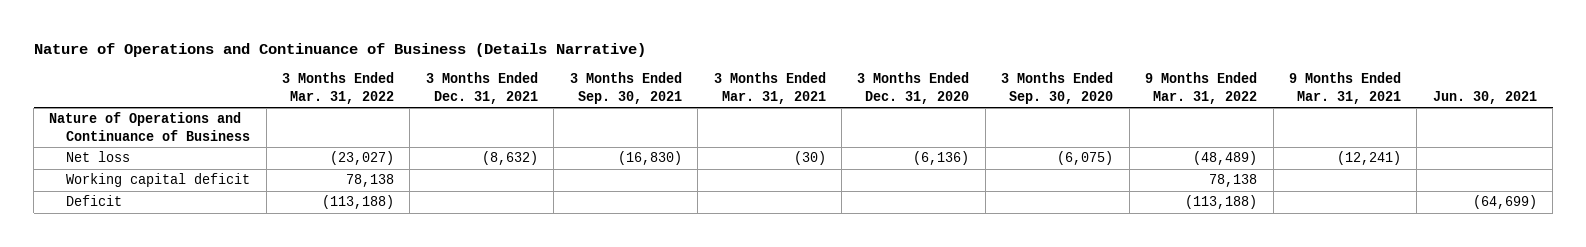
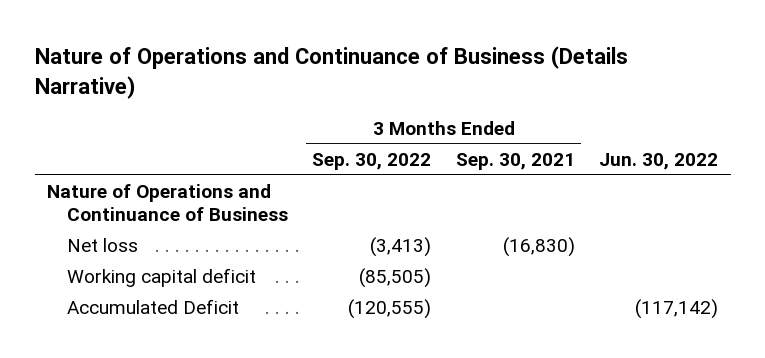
- | 3 Months Ended Mar. 31, 2022 | 3 Months Ended Dec. 31, 2021 | 3 Months Ended Sep. 30, 2021 | 3 Months Ended Mar. 31, 2021 | 3 Months Ended Dec. 31, 2020 | 3 Months Ended Sep. 30, 2020 | 9 Months Ended Mar. 31, 2022 | 9 Months Ended Mar. 31, 2021 | Jun. 30, 2021
+ | 3 Months Ended Sep. 30, 2022 | 3 Months Ended Sep. 30, 2021 | Jun. 30, 2022
- Deficit | (113,188) | | | | | | (113,188) | | (64,699)
+ Accumulated Deficit | (120,555) | | (117,142)

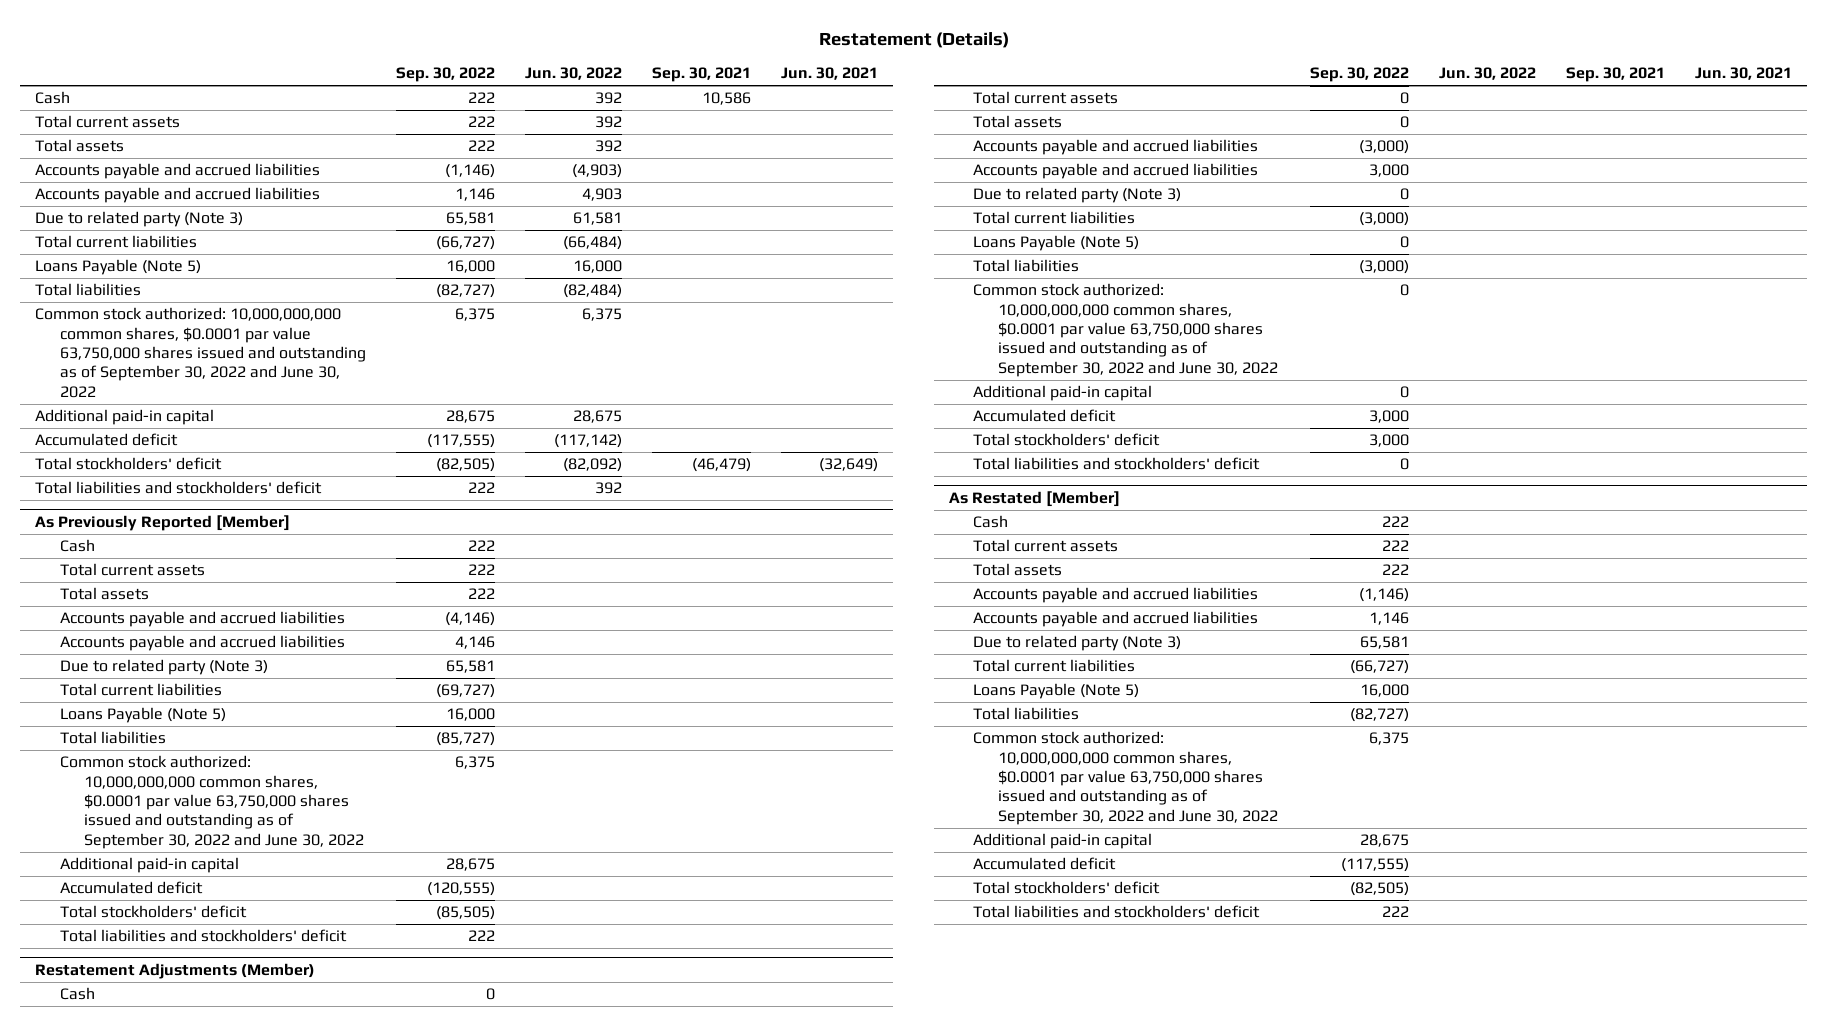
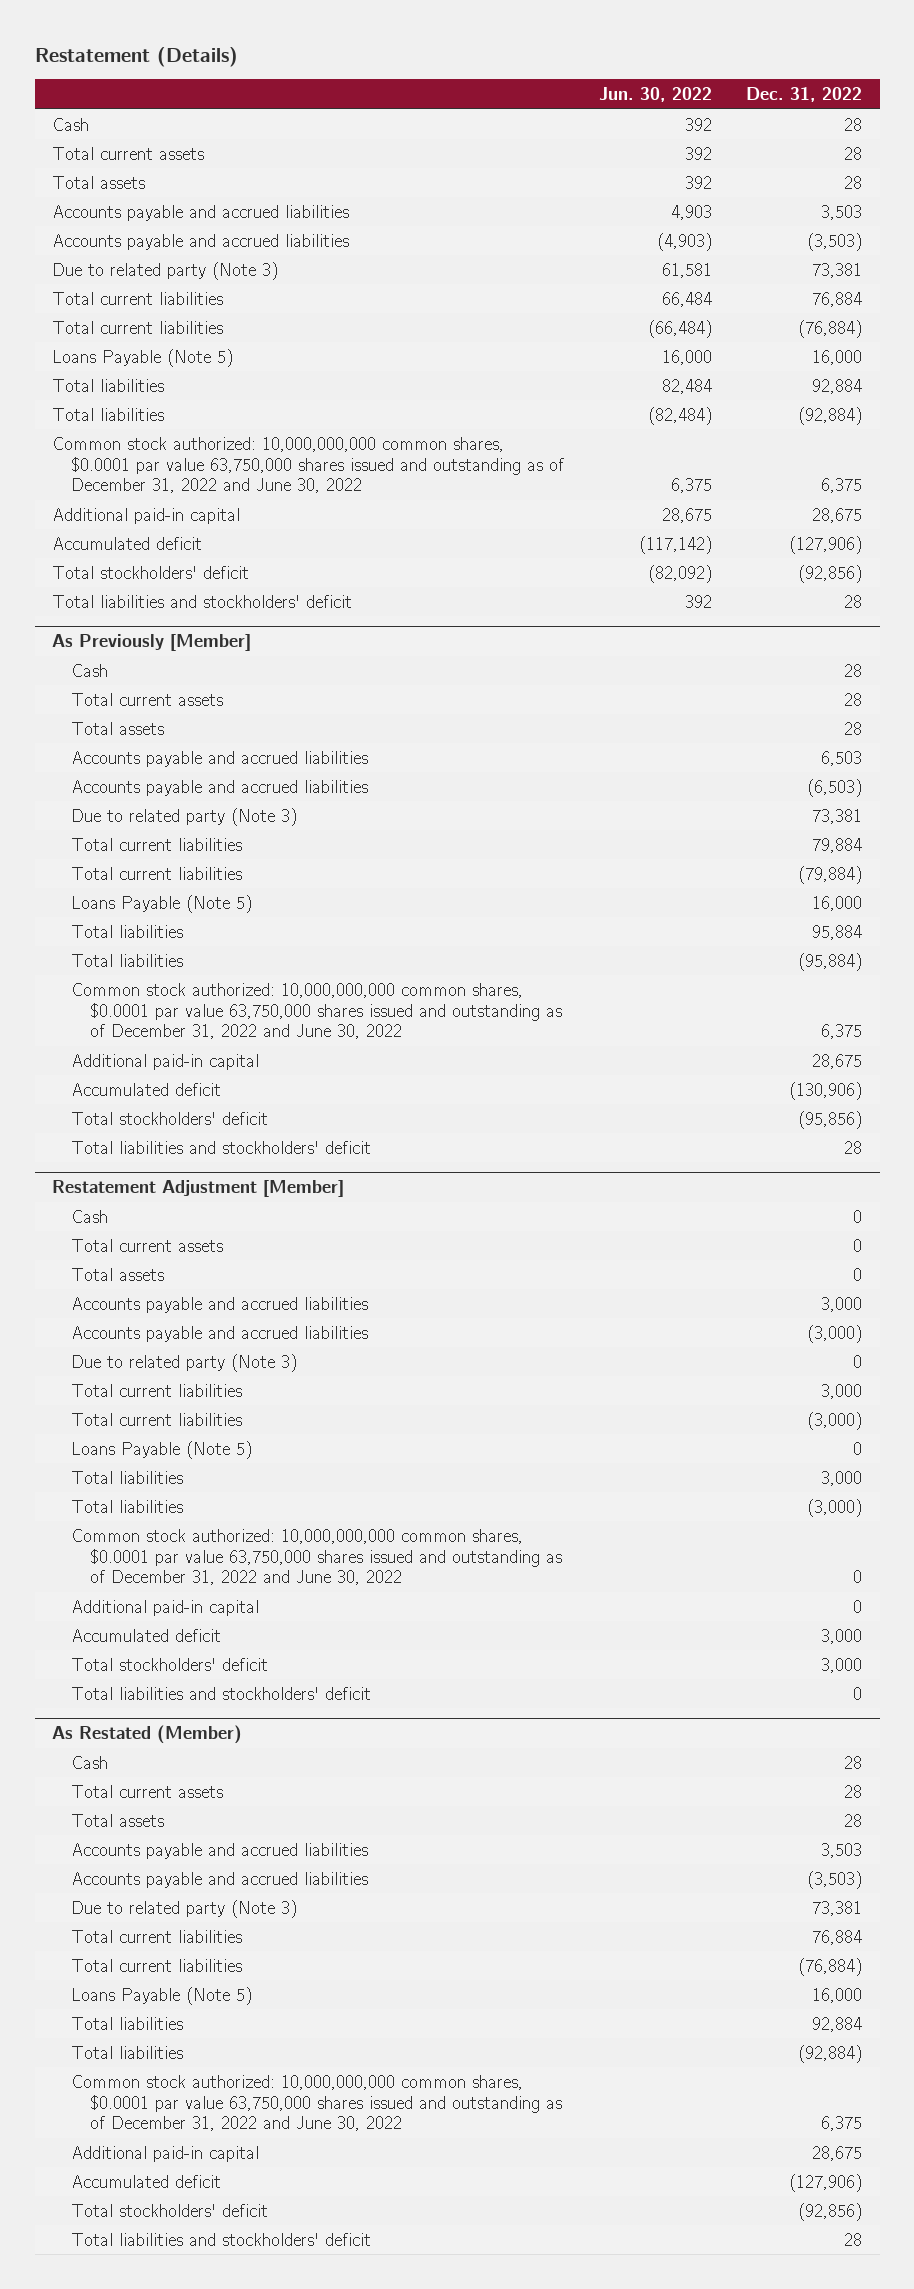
- | Sep. 30, 2022 | Jun. 30, 2022 | Sep. 30, 2021 | Jun. 30, 2021
+ | Jun. 30, 2022 | Dec. 31, 2022
moved down: Accounts payable and accrued liabilities | (4,903) | (3,503)
+ Total current liabilities | 66,484 | 76,884
+ Total liabilities | 82,484 | 92,884
- Common stock authorized: 10,000,000,000 common shares, $0.0001 par value 63,750,000 shares issued and outstanding as of September 30, 2022 and June 30, 2022 | 6,375 | 6,375 | |
+ Common stock authorized: 10,000,000,000 common shares, $0.0001 par value 63,750,000 shares issued and outstanding as of December 31, 2022 and June 30, 2022 | 6,375 | 6,375
- As Previously Reported [Member]
- Cash | 222 | | |
- Total current assets | 222 | | |
- Total assets | 222 | | |
- Accounts payable and accrued liabilities | (4,146) | | |
- Accounts payable and accrued liabilities | 4,146 | | |
- Due to related party (Note 3) | 65,581 | | |
- Total current liabilities | (69,727) | | |
- Loans Payable (Note 5) | 16,000 | | |
- Total liabilities | (85,727) | | |
- Common stock authorized: 10,000,000,000 common shares, $0.0001 par value 63,750,000 shares issued and outstanding as of September 30, 2022 and June 30, 2022 | 6,375 | | |
- Additional paid-in capital | 28,675 | | |
- Accumulated deficit | (120,555) | | |
- Total stockholders' deficit | (85,505) | | |
- Total liabilities and stockholders' deficit | 222 | | |
- Restatement Adjustments (Member)
+ As Previously [Member]
+ Cash | | 28
+ Total current assets | | 28
+ Total assets | | 28
+ Accounts payable and accrued liabilities | | 6,503
+ Accounts payable and accrued liabilities | | (6,503)
+ Due to related party (Note 3) | | 73,381
+ Total current liabilities | | 79,884
+ Total current liabilities | | (79,884)
+ Loans Payable (Note 5) | | 16,000
+ Total liabilities | | 95,884
+ Total liabilities | | (95,884)
+ Common stock authorized: 10,000,000,000 common shares, $0.0001 par value 63,750,000 shares issued and outstanding as of December 31, 2022 and June 30, 2022 | | 6,375
+ Additional paid-in capital | | 28,675
+ Accumulated deficit | | (130,906)
+ Total stockholders' deficit | | (95,856)
+ Total liabilities and stockholders' deficit | | 28
+ Restatement Adjustment [Member]
+ Total current liabilities | | (3,000)
- Common stock authorized: 10,000,000,000 common shares, $0.0001 par value 63,750,000 shares issued and outstanding as of September 30, 2022 and June 30, 2022 | 0 | | |
+ Total liabilities | | (3,000)
+ Common stock authorized: 10,000,000,000 common shares, $0.0001 par value 63,750,000 shares issued and outstanding as of December 31, 2022 and June 30, 2022 | | 0
- As Restated [Member]
+ As Restated (Member)
+ Total current liabilities | | (76,884)
- Common stock authorized: 10,000,000,000 common shares, $0.0001 par value 63,750,000 shares issued and outstanding as of September 30, 2022 and June 30, 2022 | 6,375 | | |
+ Total liabilities | | (92,884)
+ Common stock authorized: 10,000,000,000 common shares, $0.0001 par value 63,750,000 shares issued and outstanding as of December 31, 2022 and June 30, 2022 | | 6,375

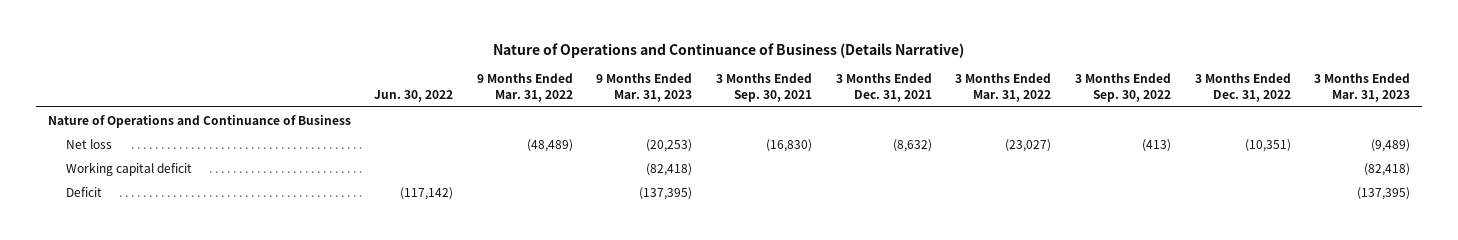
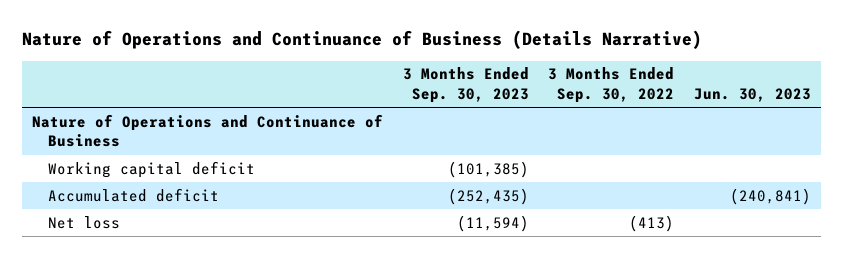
- | Jun. 30, 2022 | 9 Months Ended Mar. 31, 2022 | 9 Months Ended Mar. 31, 2023 | 3 Months Ended Sep. 30, 2021 | 3 Months Ended Dec. 31, 2021 | 3 Months Ended Mar. 31, 2022 | 3 Months Ended Sep. 30, 2022 | 3 Months Ended Dec. 31, 2022 | 3 Months Ended Mar. 31, 2023
+ | 3 Months Ended Sep. 30, 2023 | 3 Months Ended Sep. 30, 2022 | Jun. 30, 2023
- Deficit | (117,142) | | (137,395) | | | | | | (137,395)
+ Accumulated deficit | (252,435) | | (240,841)
moved down: Net loss | (11,594) | (413) |

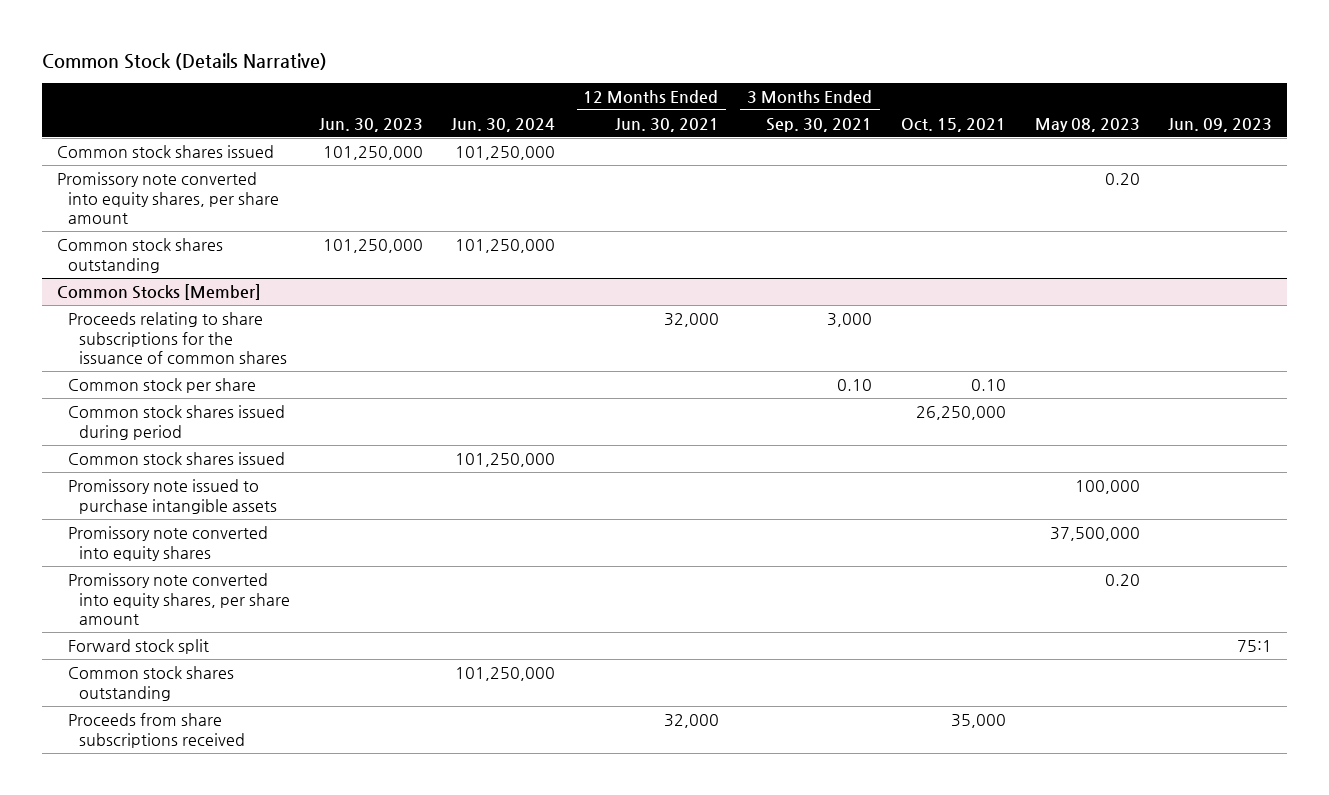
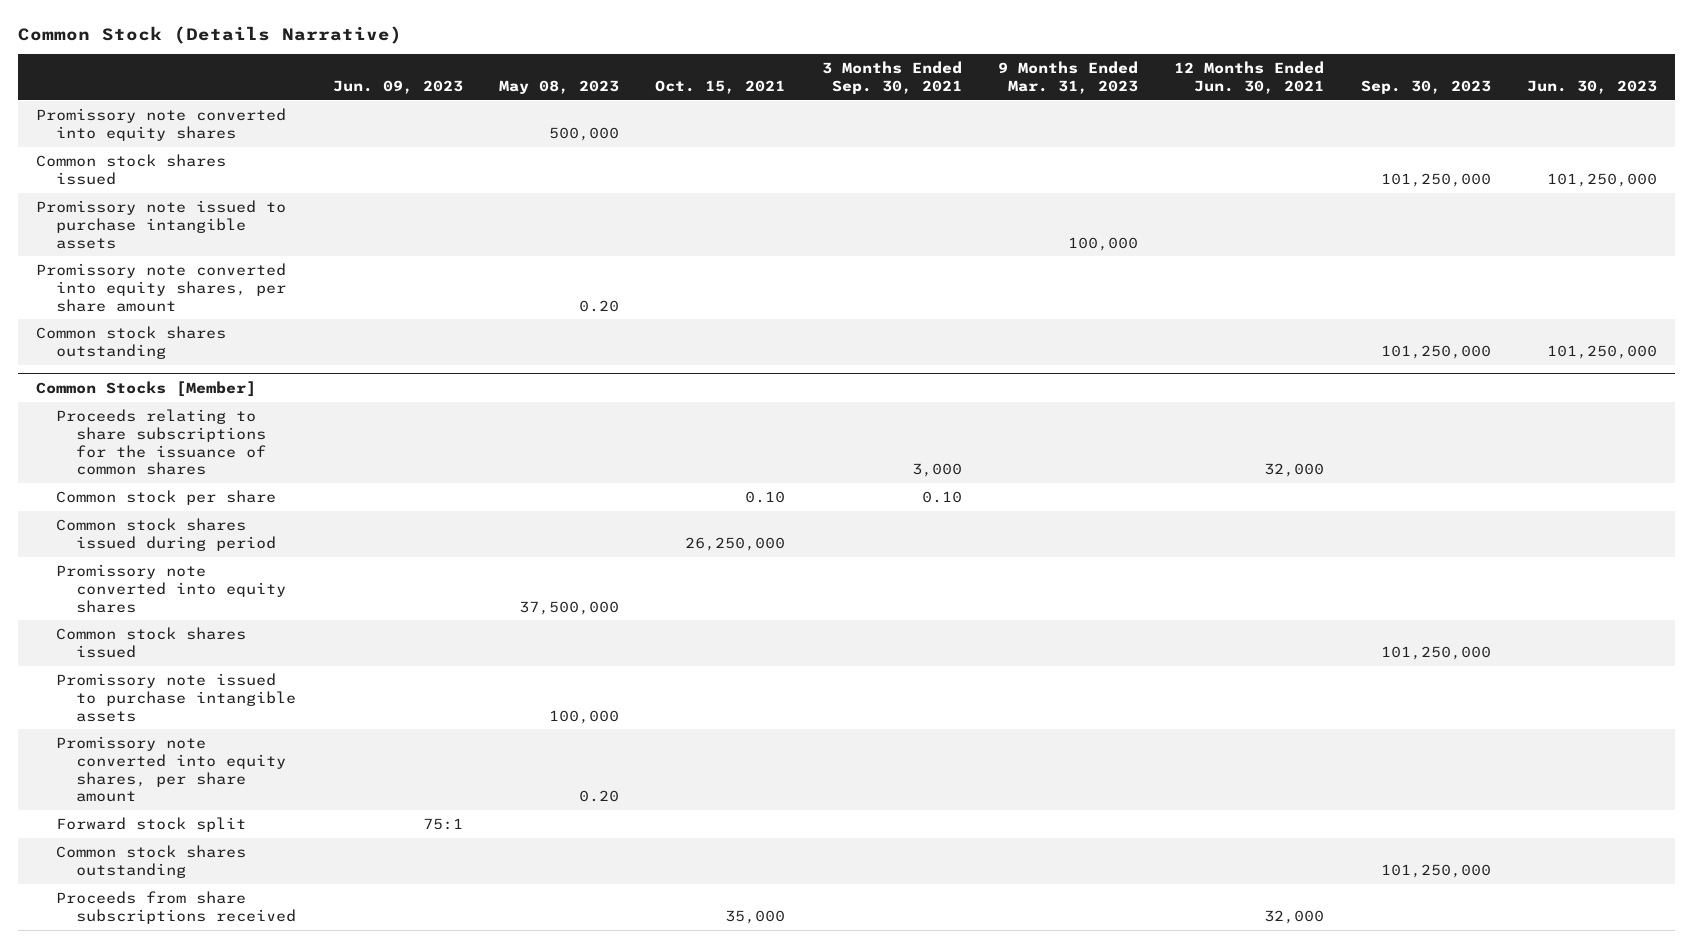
- | Jun. 30, 2023 | Jun. 30, 2024 | 12 Months Ended Jun. 30, 2021 | 3 Months Ended Sep. 30, 2021 | Oct. 15, 2021 | May 08, 2023 | Jun. 09, 2023
+ | Jun. 09, 2023 | May 08, 2023 | Oct. 15, 2021 | 3 Months Ended Sep. 30, 2021 | 9 Months Ended Mar. 31, 2023 | 12 Months Ended Jun. 30, 2021 | Sep. 30, 2023 | Jun. 30, 2023
+ Promissory note converted into equity shares | | 500,000 | | | | | |
+ Promissory note issued to purchase intangible assets | | | | | 100,000 | | |
@ Common Stocks [Member]
moved up: Promissory note converted into equity shares | | 37,500,000 | | | | | |

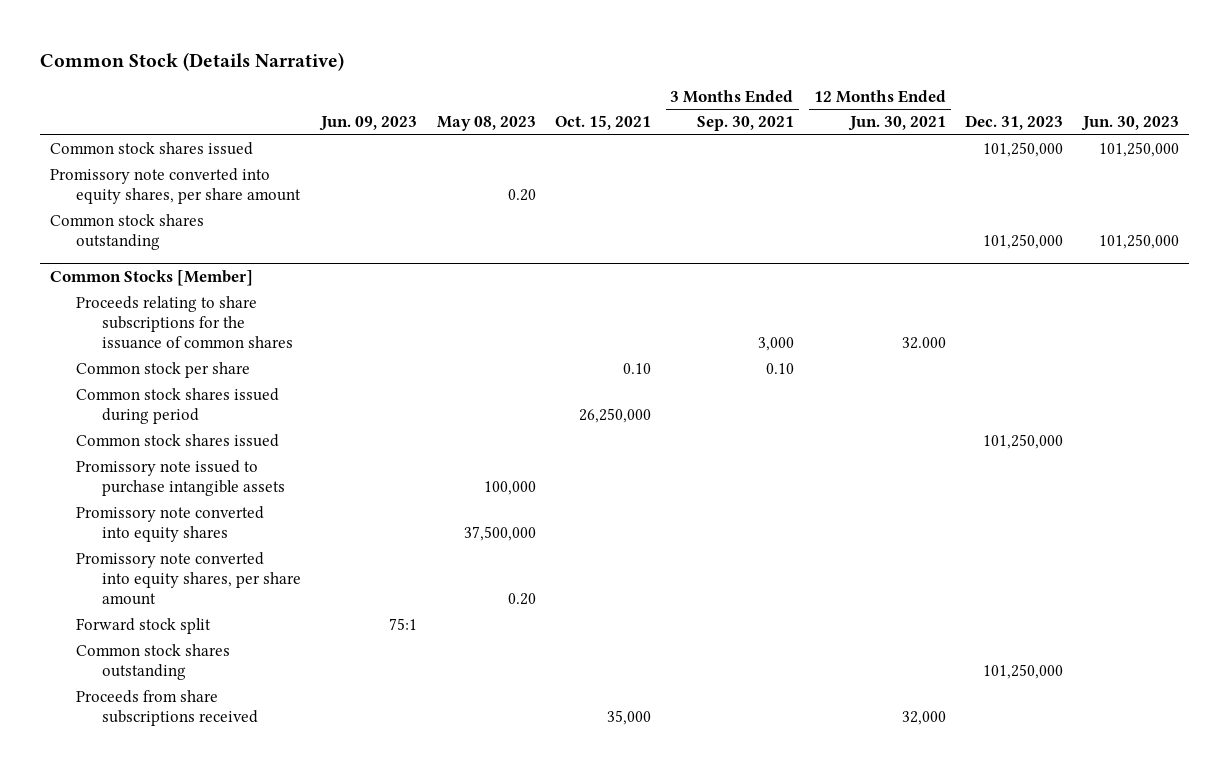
- | Jun. 09, 2023 | May 08, 2023 | Oct. 15, 2021 | 3 Months Ended Sep. 30, 2021 | 9 Months Ended Mar. 31, 2023 | 12 Months Ended Jun. 30, 2021 | Sep. 30, 2023 | Jun. 30, 2023
+ | Jun. 09, 2023 | May 08, 2023 | Oct. 15, 2021 | 3 Months Ended Sep. 30, 2021 | 12 Months Ended Jun. 30, 2021 | Dec. 31, 2023 | Jun. 30, 2023
- Promissory note converted into equity shares | | 500,000 | | | | | |
- Promissory note issued to purchase intangible assets | | | | | 100,000 | | |
@ Common Stocks [Member]
- Proceeds relating to share subscriptions for the issuance of common shares | | | | 3,000 | | 32,000 | |
+ Proceeds relating to share subscriptions for the issuance of common shares | | | | 3,000 | 32.000 | |
moved down: Promissory note converted into equity shares | | 37,500,000 | | | | |

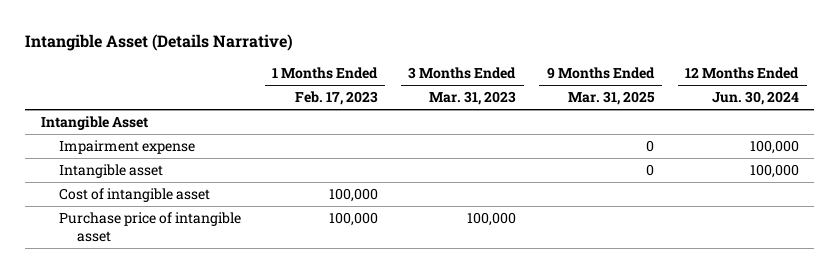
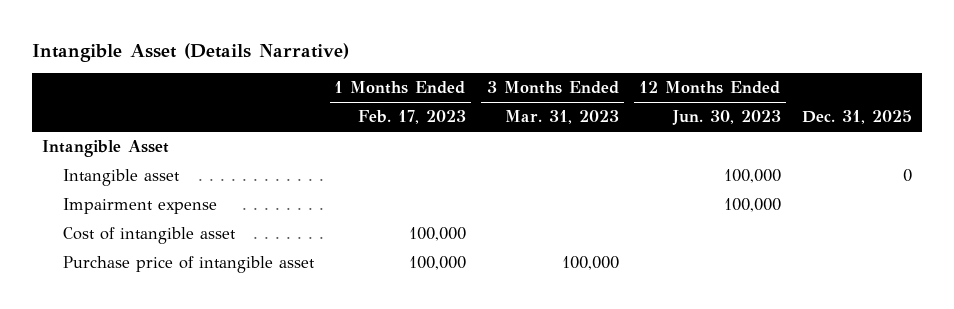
- | 1 Months Ended Feb. 17, 2023 | 3 Months Ended Mar. 31, 2023 | 9 Months Ended Mar. 31, 2025 | 12 Months Ended Jun. 30, 2024
+ | 1 Months Ended Feb. 17, 2023 | 3 Months Ended Mar. 31, 2023 | 12 Months Ended Jun. 30, 2023 | Dec. 31, 2025
moved down: Impairment expense | | | 100,000 |

